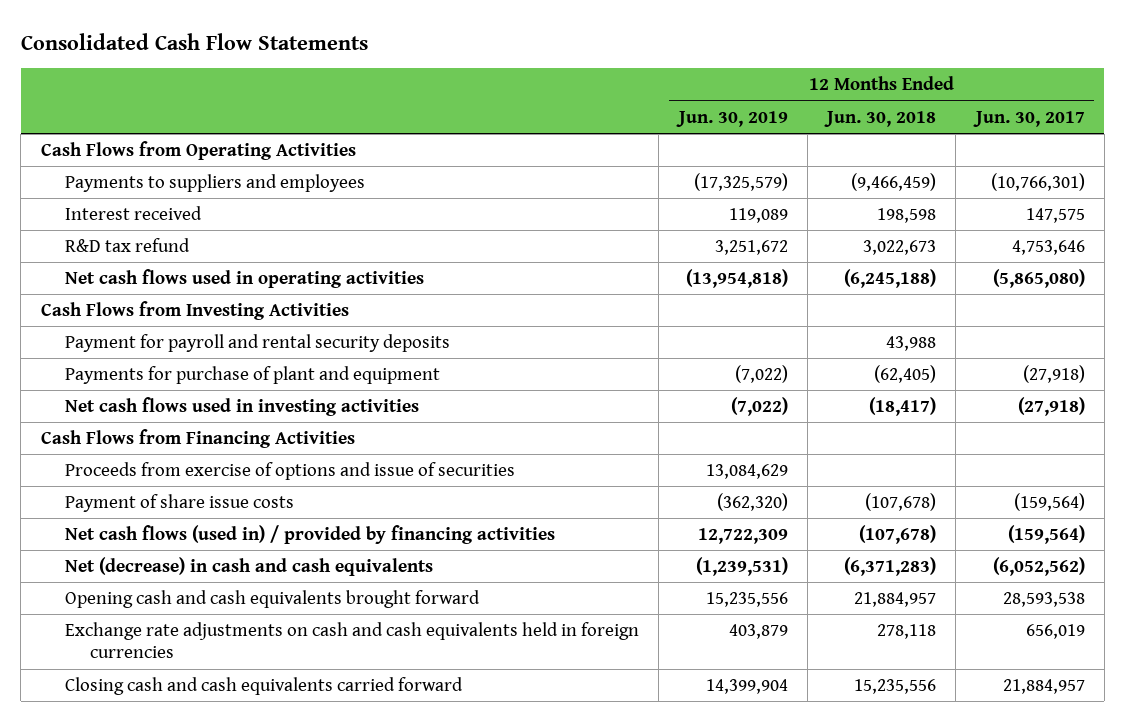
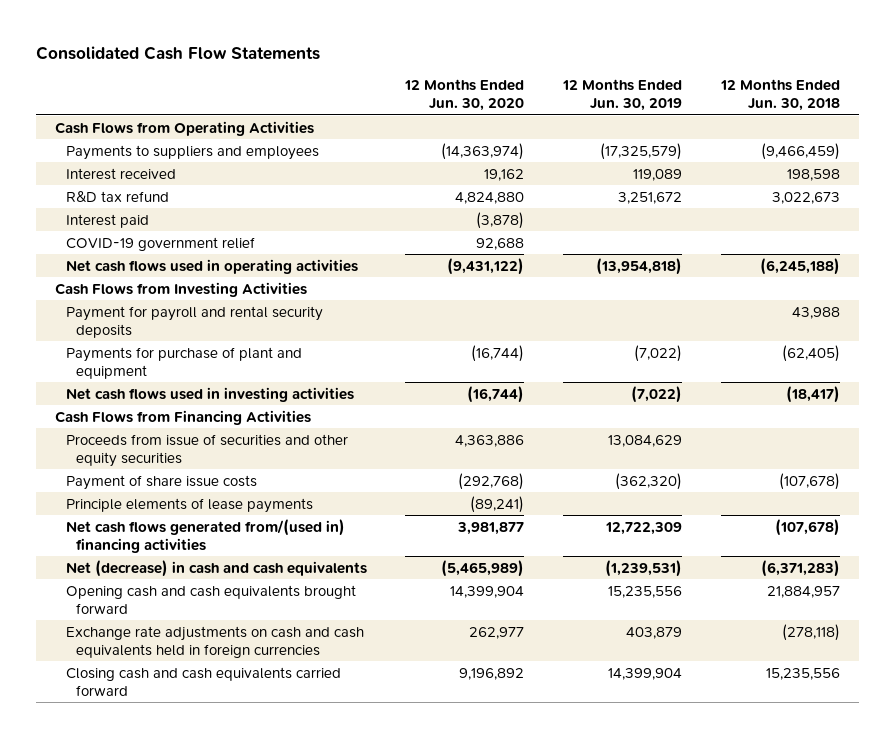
- | 12 Months Ended Jun. 30, 2019 | 12 Months Ended Jun. 30, 2018 | 12 Months Ended Jun. 30, 2017
+ | 12 Months Ended Jun. 30, 2020 | 12 Months Ended Jun. 30, 2019 | 12 Months Ended Jun. 30, 2018
+ Interest paid | (3,878) | |
+ COVID-19 government relief | 92,688 | |
- Proceeds from exercise of options and issue of securities | 13,084,629 | |
+ Proceeds from issue of securities and other equity securities | 4,363,886 | 13,084,629 |
- Net cash flows (used in) / provided by financing activities | 12,722,309 | (107,678) | (159,564)
+ Principle elements of lease payments | (89,241) | |
+ Net cash flows generated from/(used in) financing activities | 3,981,877 | 12,722,309 | (107,678)
- Exchange rate adjustments on cash and cash equivalents held in foreign currencies | 403,879 | 278,118 | 656,019
+ Exchange rate adjustments on cash and cash equivalents held in foreign currencies | 262,977 | 403,879 | (278,118)

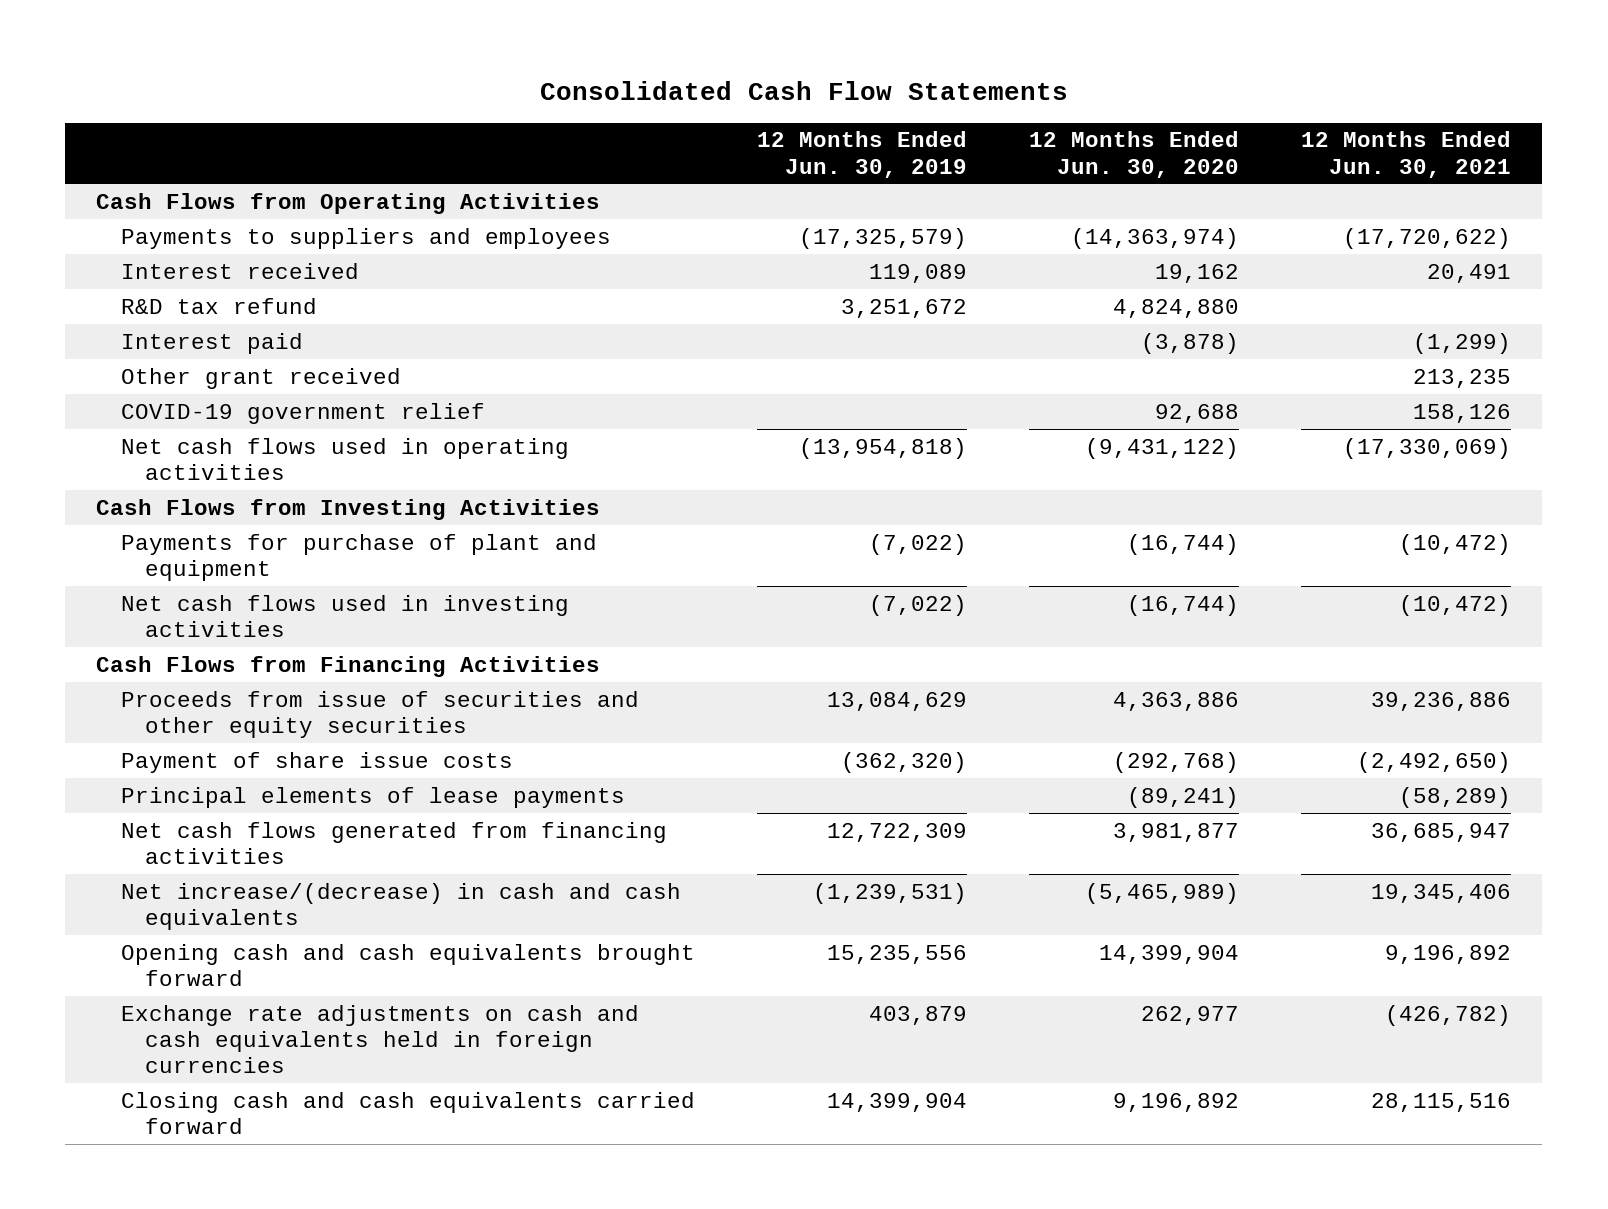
- | 12 Months Ended Jun. 30, 2020 | 12 Months Ended Jun. 30, 2019 | 12 Months Ended Jun. 30, 2018
+ | 12 Months Ended Jun. 30, 2019 | 12 Months Ended Jun. 30, 2020 | 12 Months Ended Jun. 30, 2021
+ Other grant received | | | 213,235
- Payment for payroll and rental security deposits | | | 43,988
- Principle elements of lease payments | (89,241) | |
- Net cash flows generated from/(used in) financing activities | 3,981,877 | 12,722,309 | (107,678)
- Net (decrease) in cash and cash equivalents | (5,465,989) | (1,239,531) | (6,371,283)
+ Principal elements of lease payments | | (89,241) | (58,289)
+ Net cash flows generated from financing activities | 12,722,309 | 3,981,877 | 36,685,947
+ Net increase/(decrease) in cash and cash equivalents | (1,239,531) | (5,465,989) | 19,345,406

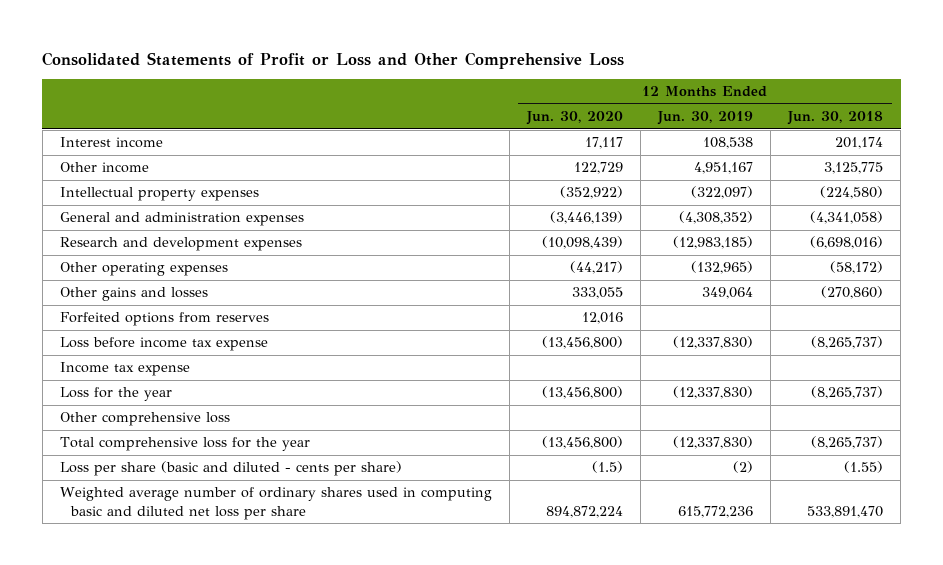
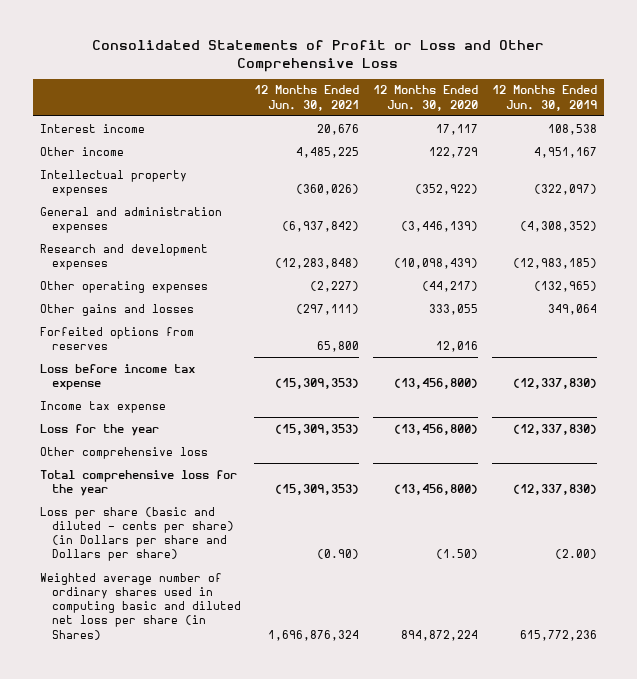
- | 12 Months Ended Jun. 30, 2020 | 12 Months Ended Jun. 30, 2019 | 12 Months Ended Jun. 30, 2018
+ | 12 Months Ended Jun. 30, 2021 | 12 Months Ended Jun. 30, 2020 | 12 Months Ended Jun. 30, 2019
- Loss per share (basic and diluted - cents per share) | (1.5) | (2) | (1.55)
- Weighted average number of ordinary shares used in computing basic and diluted net loss per share | 894,872,224 | 615,772,236 | 533,891,470
+ Loss per share (basic and diluted - cents per share) (in Dollars per share and Dollars per share) | (0.90) | (1.50) | (2.00)
+ Weighted average number of ordinary shares used in computing basic and diluted net loss per share (in Shares) | 1,696,876,324 | 894,872,224 | 615,772,236

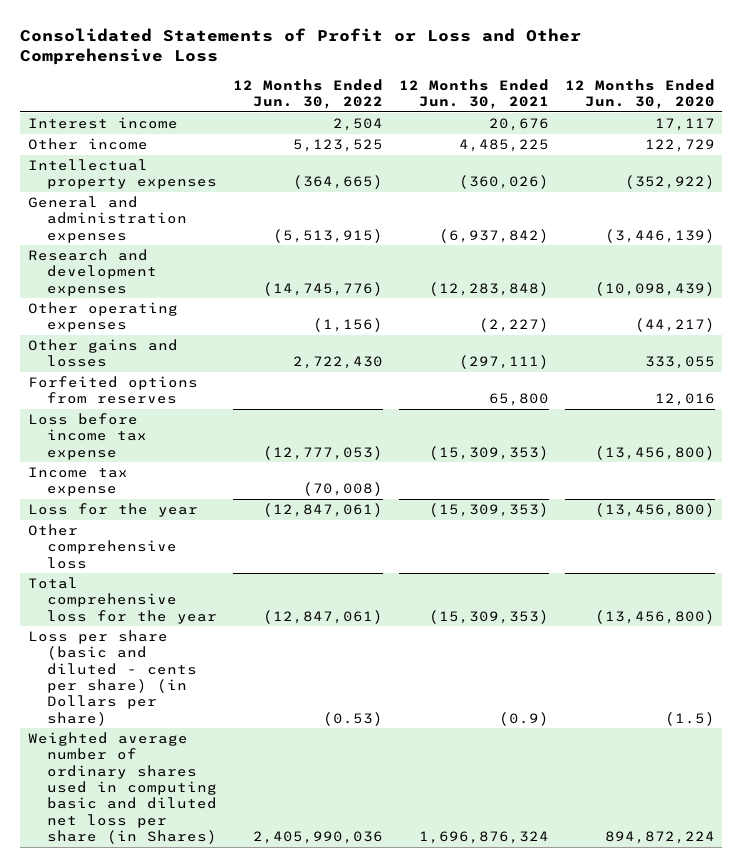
- | 12 Months Ended Jun. 30, 2021 | 12 Months Ended Jun. 30, 2020 | 12 Months Ended Jun. 30, 2019
+ | 12 Months Ended Jun. 30, 2022 | 12 Months Ended Jun. 30, 2021 | 12 Months Ended Jun. 30, 2020
- Loss per share (basic and diluted - cents per share) (in Dollars per share and Dollars per share) | (0.90) | (1.50) | (2.00)
+ Loss per share (basic and diluted - cents per share) (in Dollars per share) | (0.53) | (0.9) | (1.5)

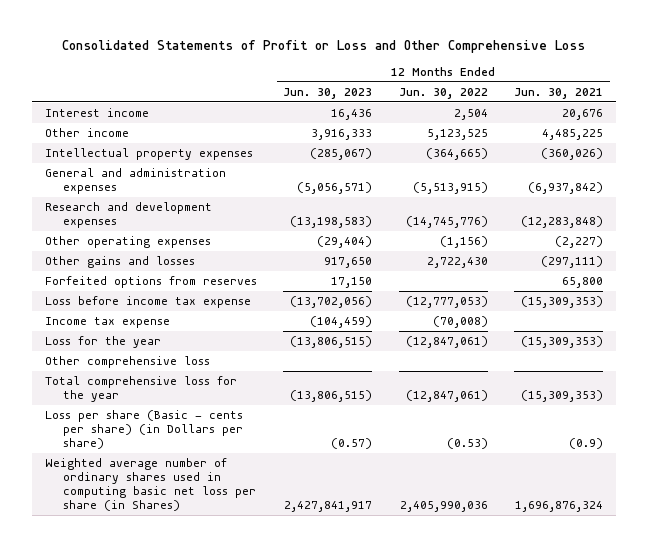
- | 12 Months Ended Jun. 30, 2022 | 12 Months Ended Jun. 30, 2021 | 12 Months Ended Jun. 30, 2020
+ | 12 Months Ended Jun. 30, 2023 | 12 Months Ended Jun. 30, 2022 | 12 Months Ended Jun. 30, 2021
- Loss per share (basic and diluted - cents per share) (in Dollars per share) | (0.53) | (0.9) | (1.5)
- Weighted average number of ordinary shares used in computing basic and diluted net loss per share (in Shares) | 2,405,990,036 | 1,696,876,324 | 894,872,224
+ Loss per share (Basic - cents per share) (in Dollars per share) | (0.57) | (0.53) | (0.9)
+ Weighted average number of ordinary shares used in computing basic net loss per share (in Shares) | 2,427,841,917 | 2,405,990,036 | 1,696,876,324

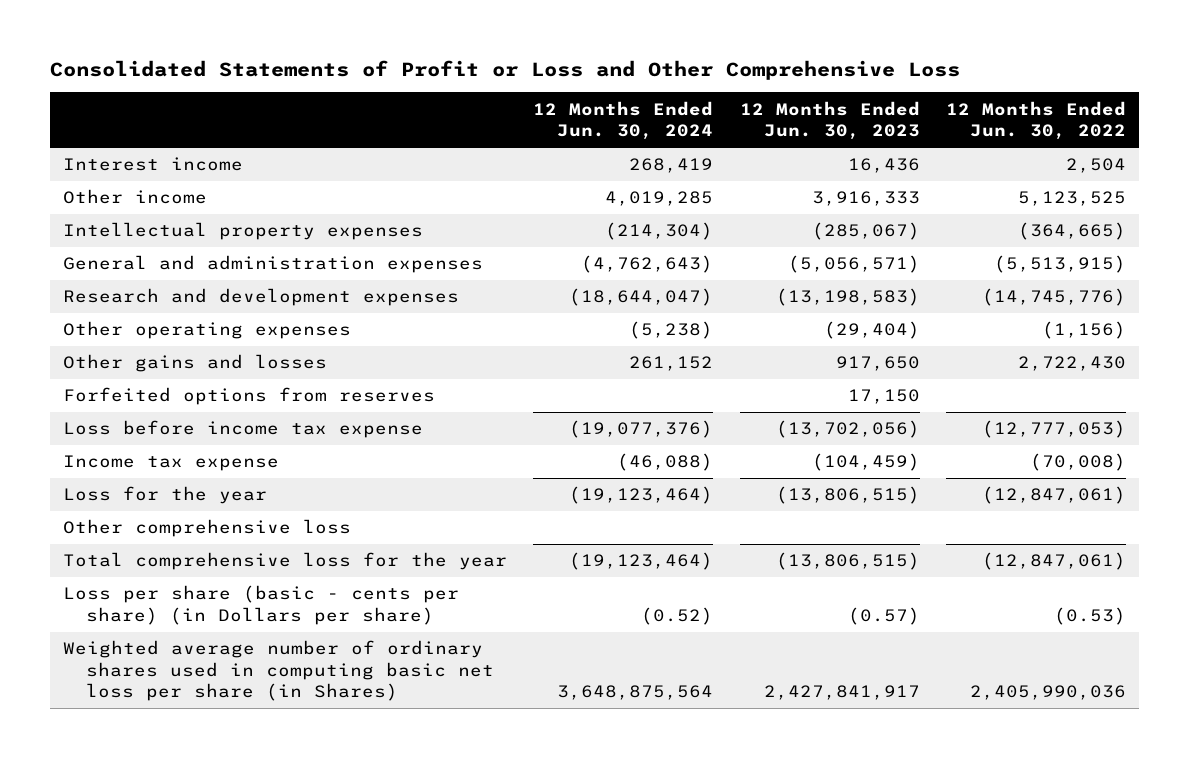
- | 12 Months Ended Jun. 30, 2023 | 12 Months Ended Jun. 30, 2022 | 12 Months Ended Jun. 30, 2021
+ | 12 Months Ended Jun. 30, 2024 | 12 Months Ended Jun. 30, 2023 | 12 Months Ended Jun. 30, 2022
- Loss per share (Basic - cents per share) (in Dollars per share) | (0.57) | (0.53) | (0.9)
+ Loss per share (basic - cents per share) (in Dollars per share) | (0.52) | (0.57) | (0.53)

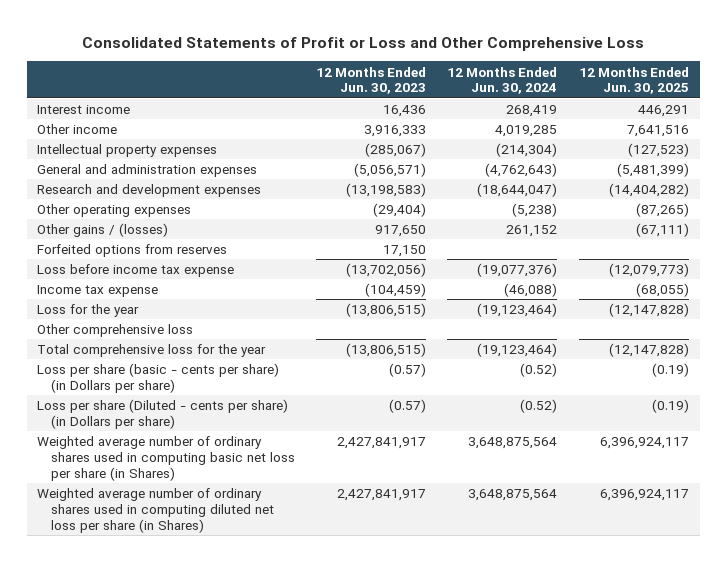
- | 12 Months Ended Jun. 30, 2024 | 12 Months Ended Jun. 30, 2023 | 12 Months Ended Jun. 30, 2022
+ | 12 Months Ended Jun. 30, 2023 | 12 Months Ended Jun. 30, 2024 | 12 Months Ended Jun. 30, 2025
- Other gains and losses | 261,152 | 917,650 | 2,722,430
+ Other gains / (losses) | 917,650 | 261,152 | (67,111)
+ Loss per share (Diluted - cents per share) (in Dollars per share) | (0.57) | (0.52) | (0.19)
+ Weighted average number of ordinary shares used in computing diluted net loss per share (in Shares) | 2,427,841,917 | 3,648,875,564 | 6,396,924,117

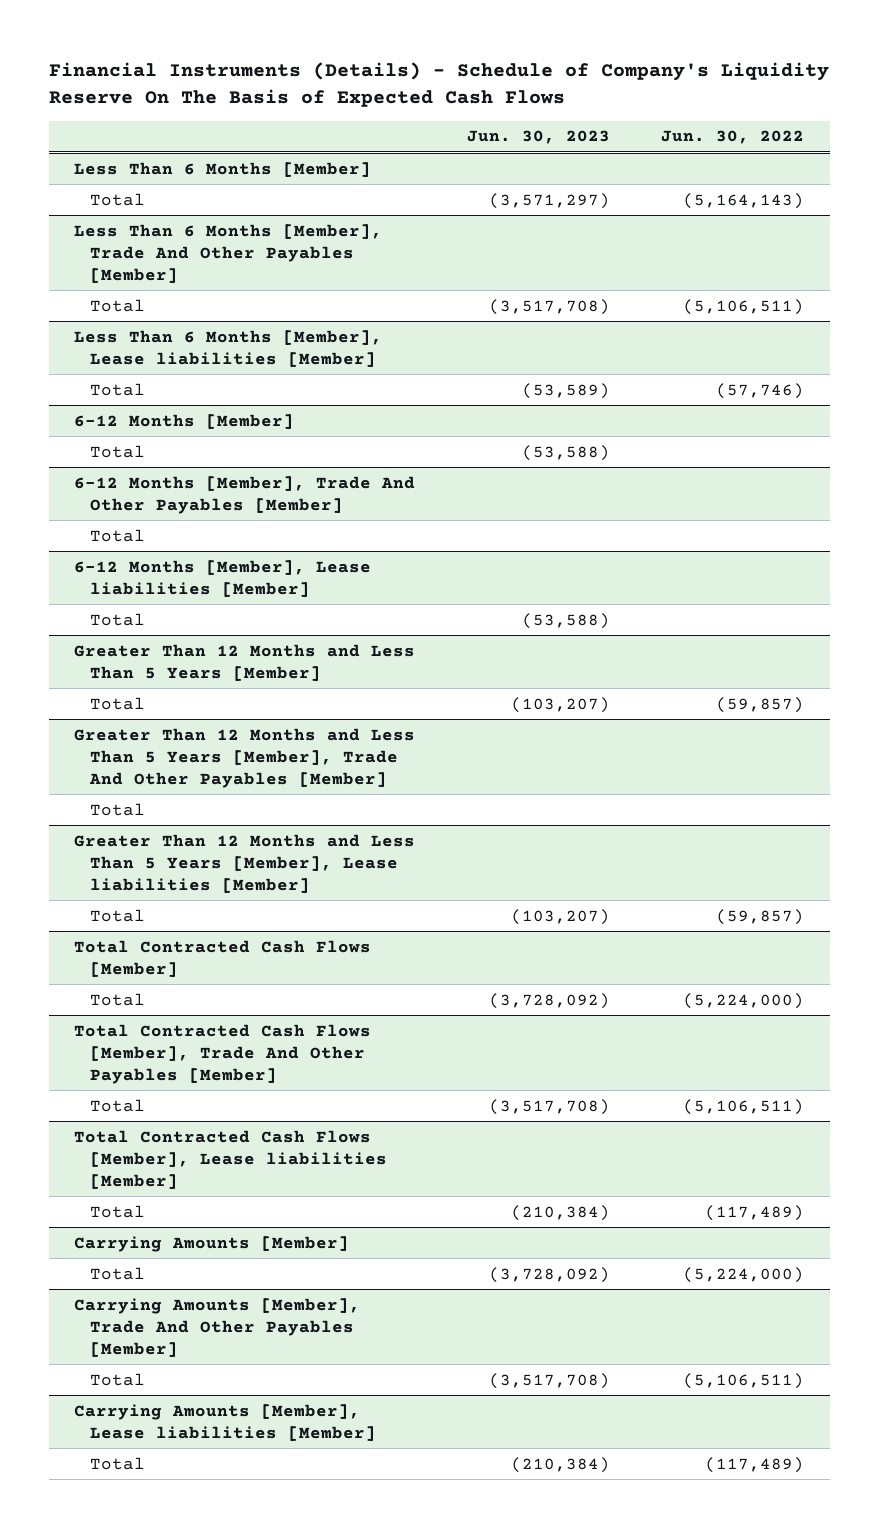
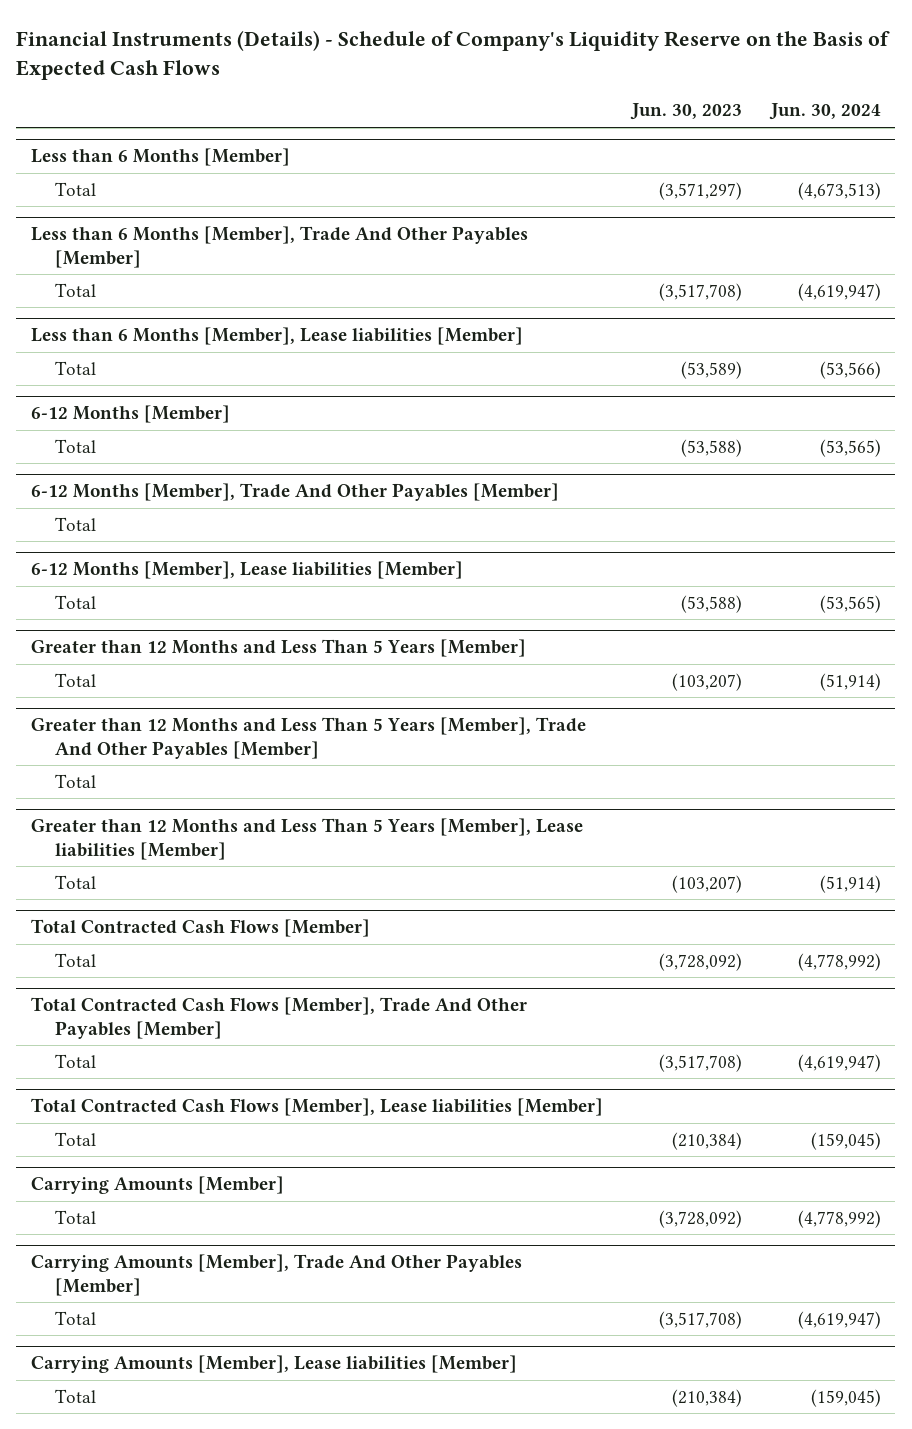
- Financial Instruments (Details) - Schedule of Company's Liquidity Reserve On The Basis of Expected Cash Flows
+ Financial Instruments (Details) - Schedule of Company's Liquidity Reserve on the Basis of Expected Cash Flows
- | Jun. 30, 2023 | Jun. 30, 2022
+ | Jun. 30, 2023 | Jun. 30, 2024
- Less Than 6 Months [Member]
+ Less than 6 Months [Member]
- Less Than 6 Months [Member], Trade And Other Payables [Member]
+ Less than 6 Months [Member], Trade And Other Payables [Member]
- Less Than 6 Months [Member], Lease liabilities [Member]
+ Less than 6 Months [Member], Lease liabilities [Member]
- Greater Than 12 Months and Less Than 5 Years [Member]
+ Greater than 12 Months and Less Than 5 Years [Member]
- Greater Than 12 Months and Less Than 5 Years [Member], Trade And Other Payables [Member]
+ Greater than 12 Months and Less Than 5 Years [Member], Trade And Other Payables [Member]
- Greater Than 12 Months and Less Than 5 Years [Member], Lease liabilities [Member]
+ Greater than 12 Months and Less Than 5 Years [Member], Lease liabilities [Member]

